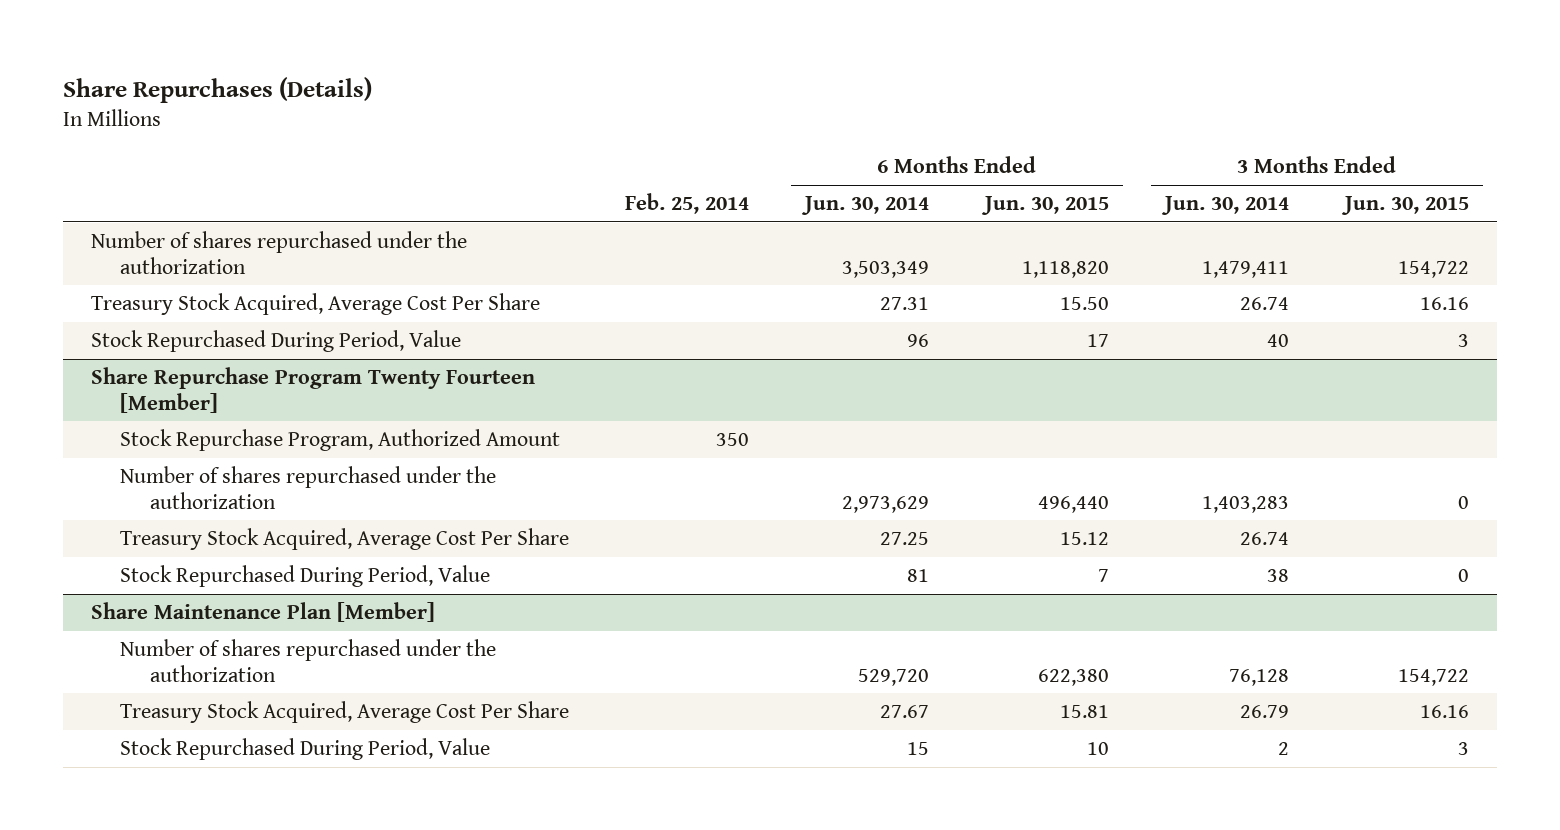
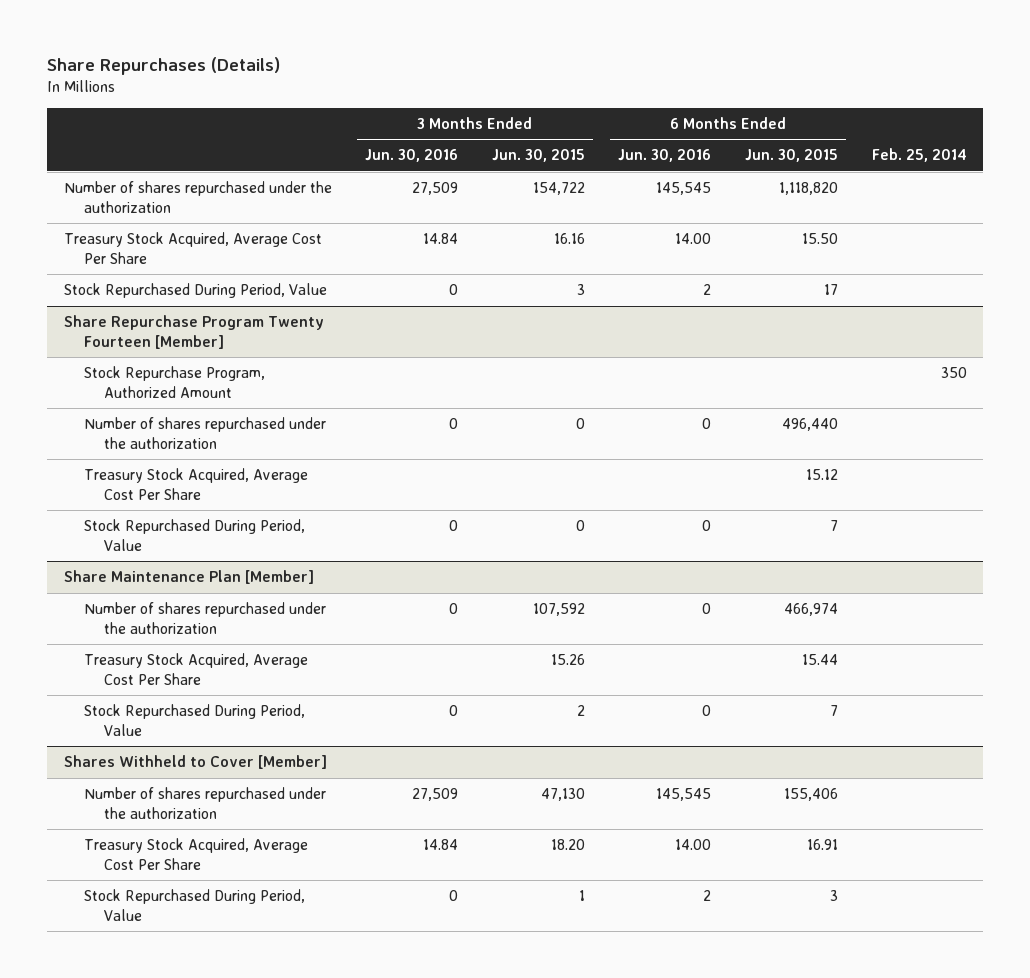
- | Feb. 25, 2014 | 6 Months Ended Jun. 30, 2014 | 6 Months Ended Jun. 30, 2015 | 3 Months Ended Jun. 30, 2014 | 3 Months Ended Jun. 30, 2015
+ | 3 Months Ended Jun. 30, 2016 | 3 Months Ended Jun. 30, 2015 | 6 Months Ended Jun. 30, 2016 | 6 Months Ended Jun. 30, 2015 | Feb. 25, 2014
@ Share Maintenance Plan [Member]
- Number of shares repurchased under the authorization | | 529,720 | 622,380 | 76,128 | 154,722
- Treasury Stock Acquired, Average Cost Per Share | | 27.67 | 15.81 | 26.79 | 16.16
- Stock Repurchased During Period, Value | | 15 | 10 | 2 | 3
+ Number of shares repurchased under the authorization | 0 | 107,592 | 0 | 466,974 |
+ Treasury Stock Acquired, Average Cost Per Share | | 15.26 | | 15.44 |
+ Stock Repurchased During Period, Value | 0 | 2 | 0 | 7 |
+ Shares Withheld to Cover [Member]
+ Number of shares repurchased under the authorization | 27,509 | 47,130 | 145,545 | 155,406 |
+ Treasury Stock Acquired, Average Cost Per Share | 14.84 | 18.20 | 14.00 | 16.91 |
+ Stock Repurchased During Period, Value | 0 | 1 | 2 | 3 |

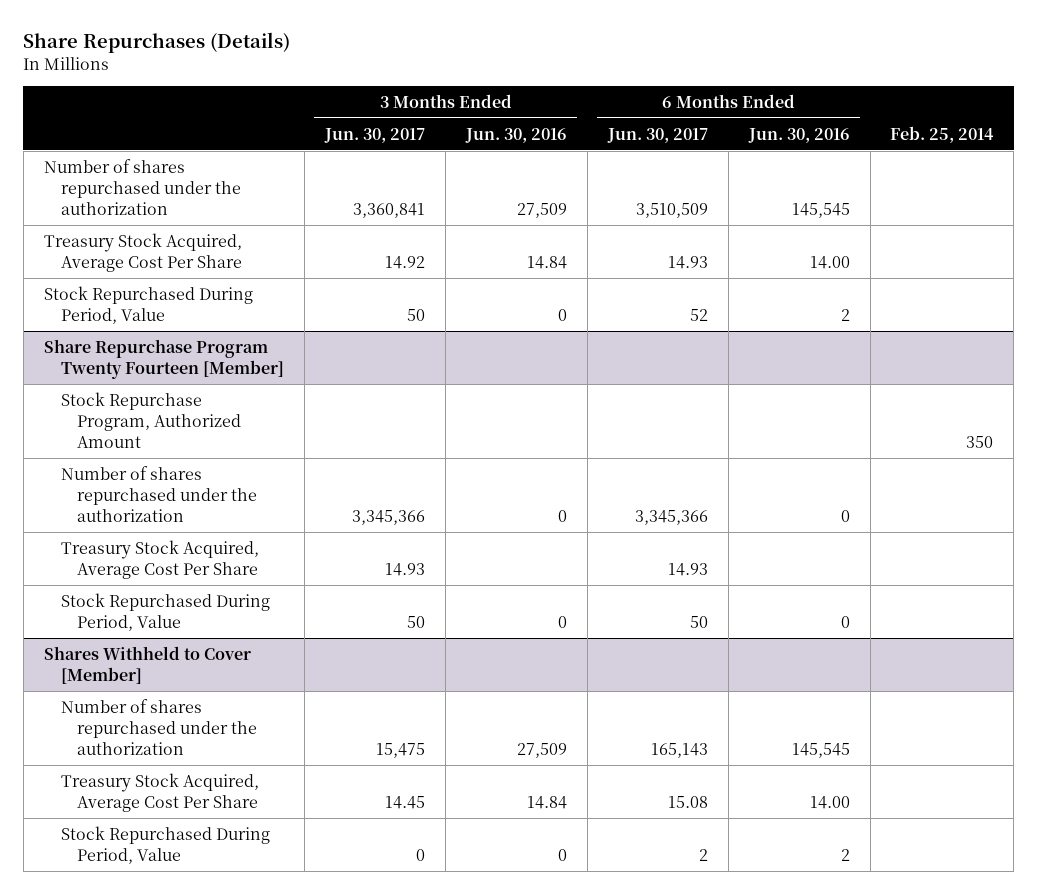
- | 3 Months Ended Jun. 30, 2016 | 3 Months Ended Jun. 30, 2015 | 6 Months Ended Jun. 30, 2016 | 6 Months Ended Jun. 30, 2015 | Feb. 25, 2014
+ | 3 Months Ended Jun. 30, 2017 | 3 Months Ended Jun. 30, 2016 | 6 Months Ended Jun. 30, 2017 | 6 Months Ended Jun. 30, 2016 | Feb. 25, 2014
- Share Maintenance Plan [Member]
- Number of shares repurchased under the authorization | 0 | 107,592 | 0 | 466,974 |
- Treasury Stock Acquired, Average Cost Per Share | | 15.26 | | 15.44 |
- Stock Repurchased During Period, Value | 0 | 2 | 0 | 7 |

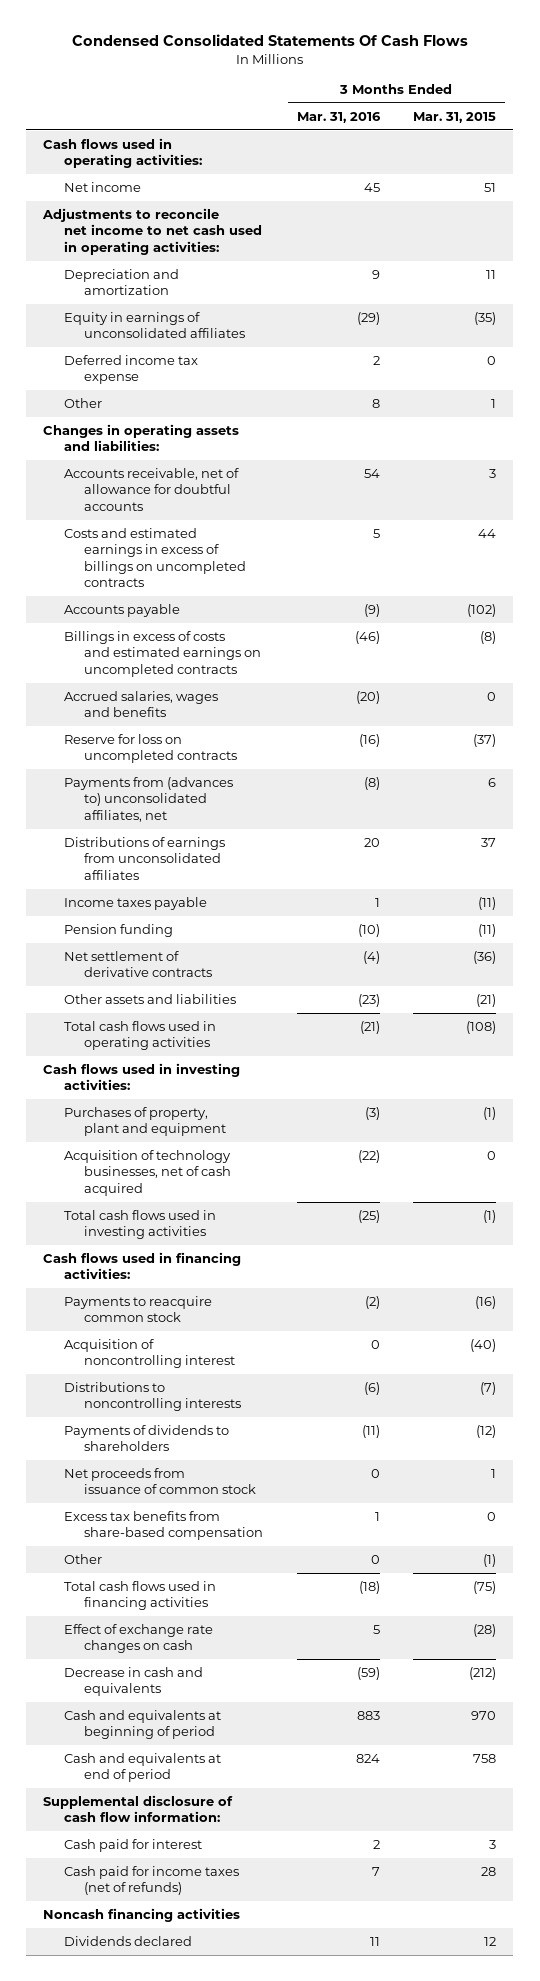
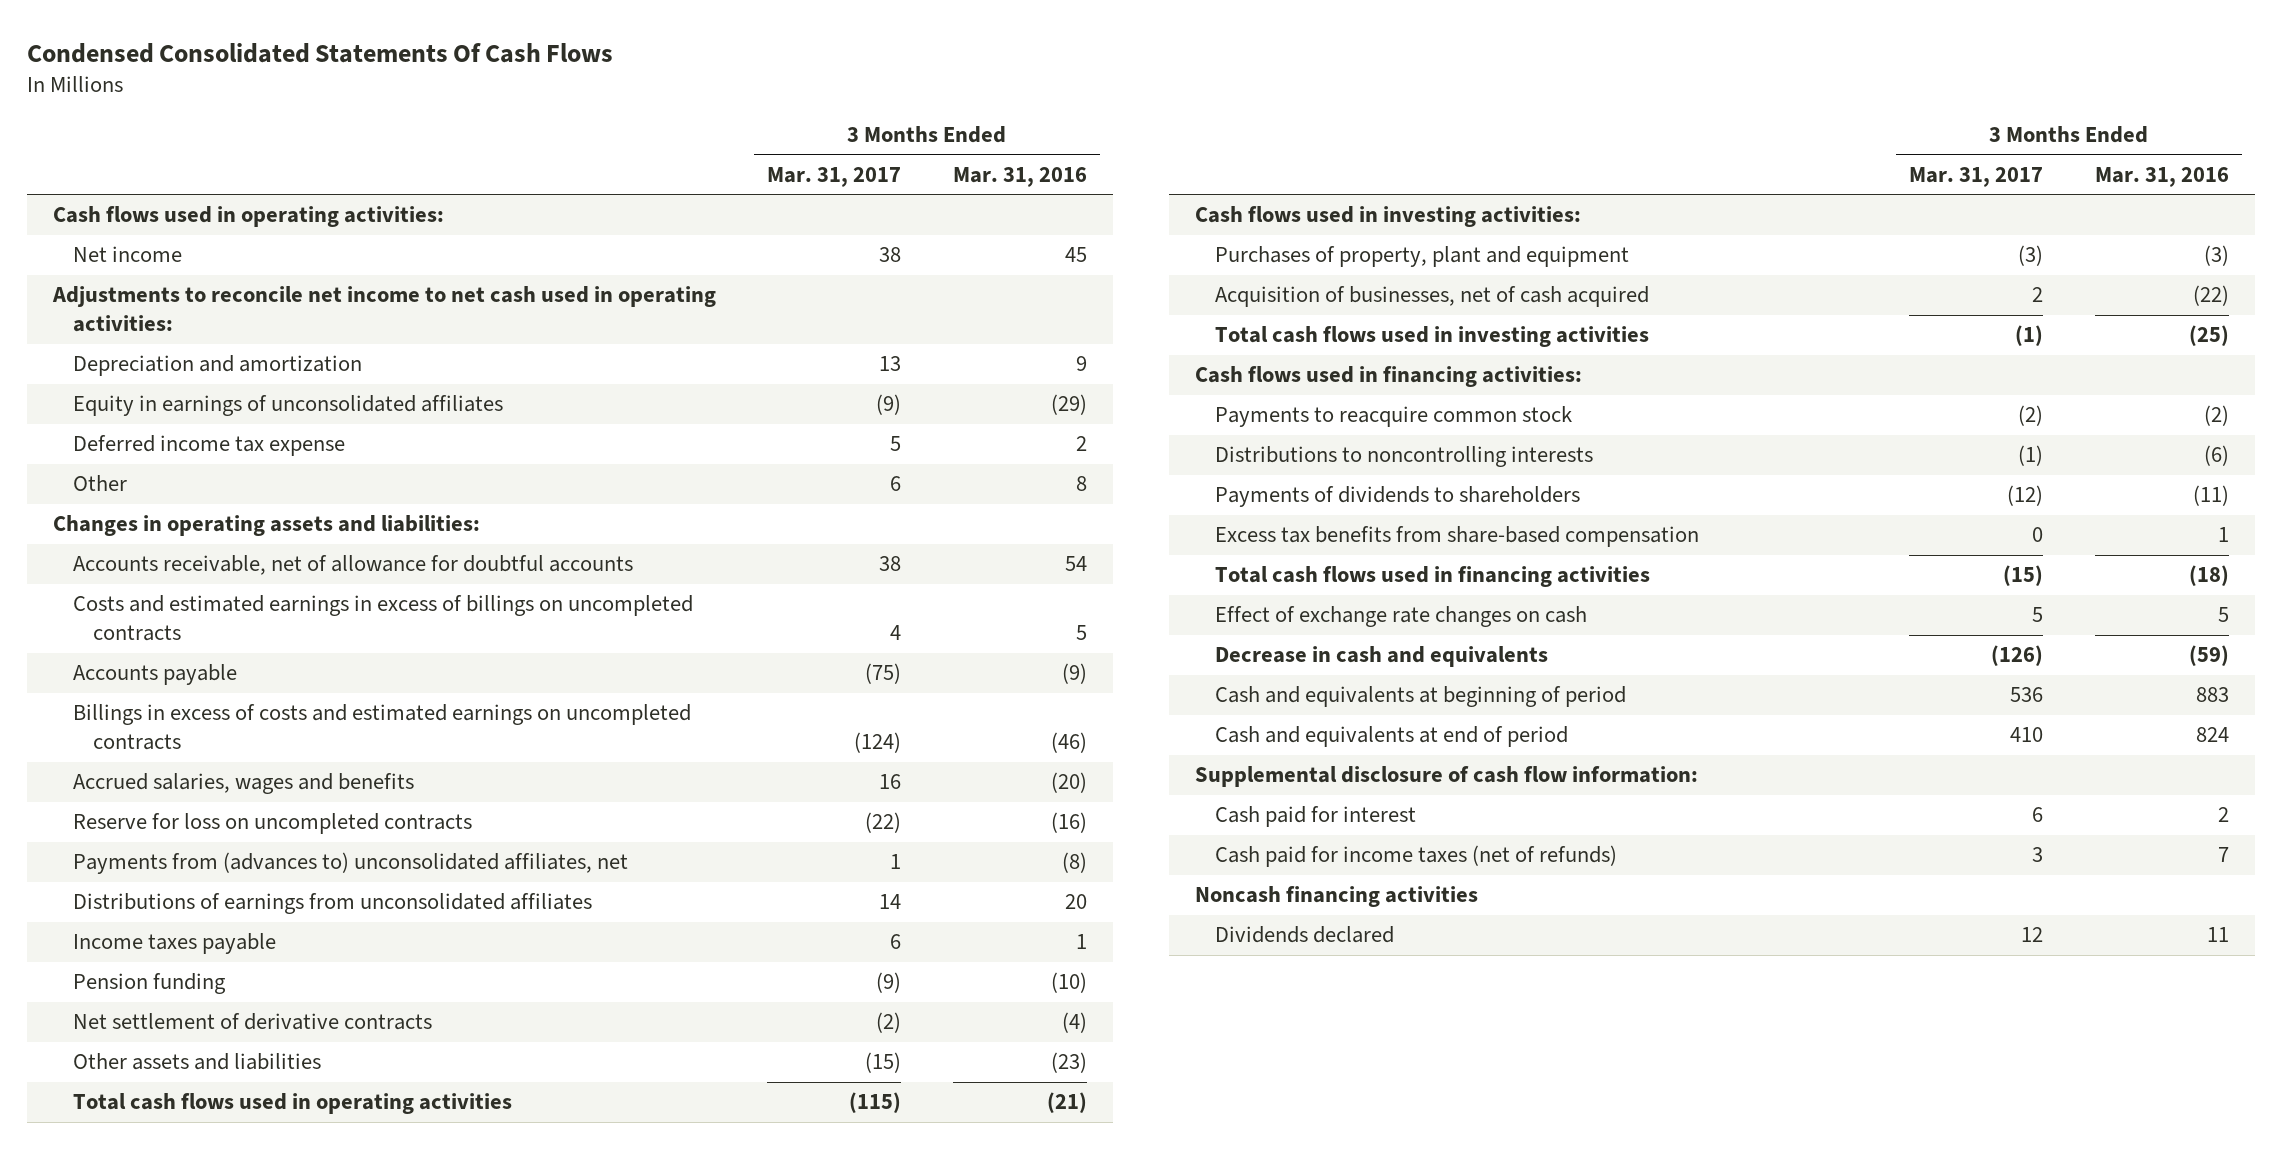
- | 3 Months Ended Mar. 31, 2016 | 3 Months Ended Mar. 31, 2015
+ | 3 Months Ended Mar. 31, 2017 | 3 Months Ended Mar. 31, 2016
- Acquisition of technology businesses, net of cash acquired | (22) | 0
+ Acquisition of businesses, net of cash acquired | 2 | (22)
- Acquisition of noncontrolling interest | 0 | (40)
- Net proceeds from issuance of common stock | 0 | 1
- Other | 0 | (1)

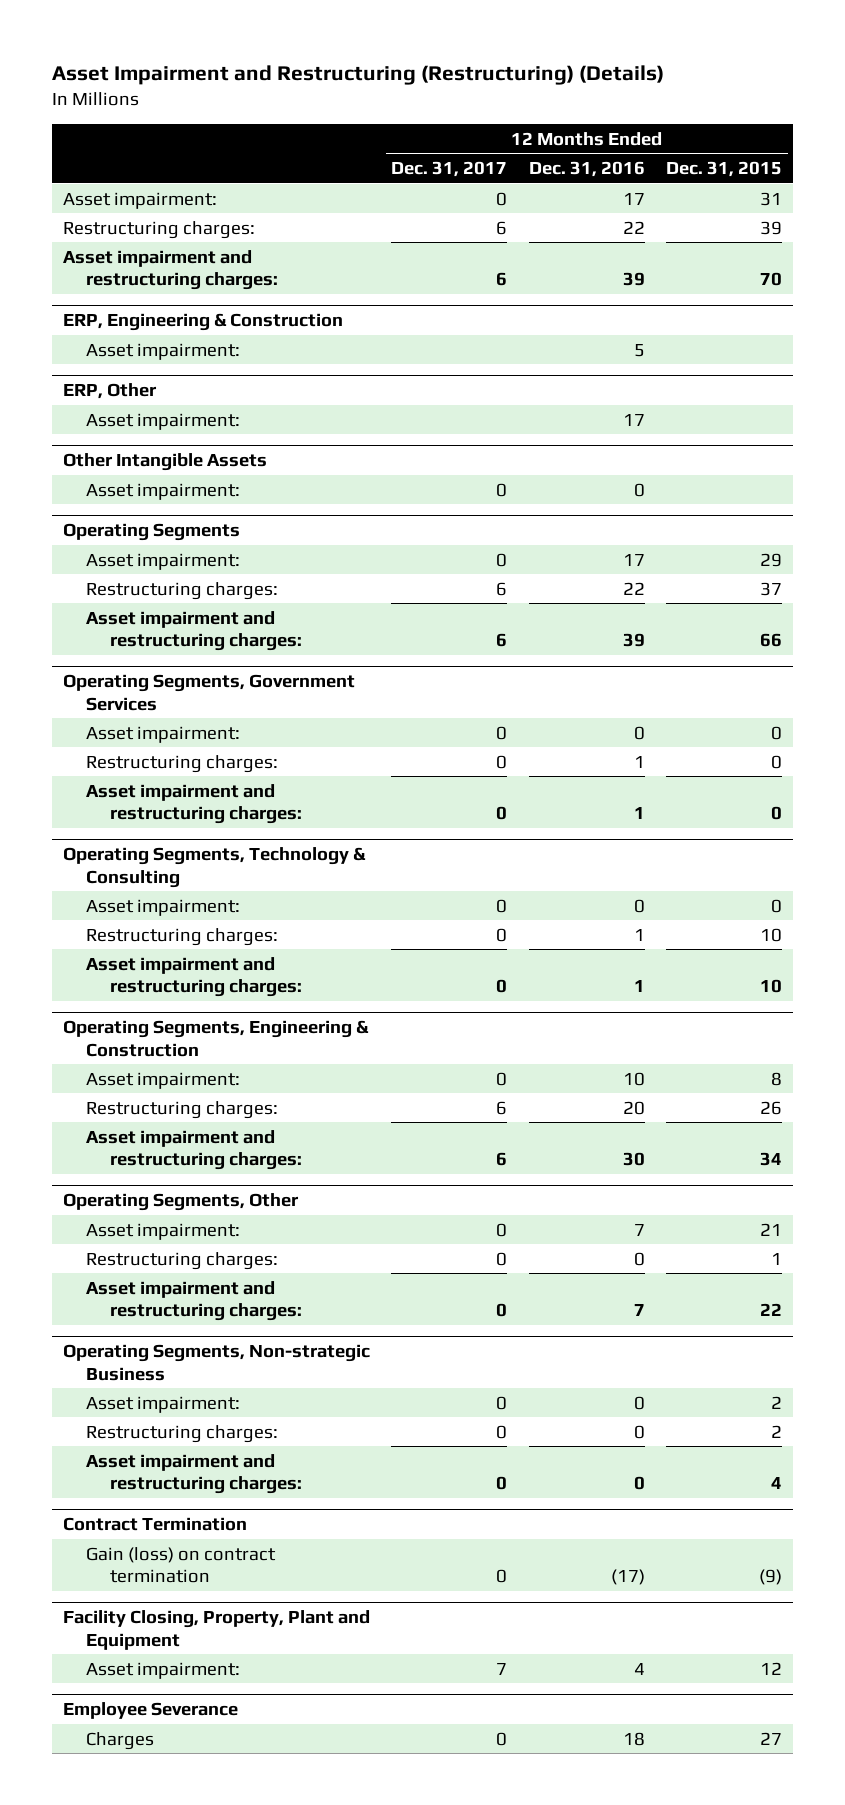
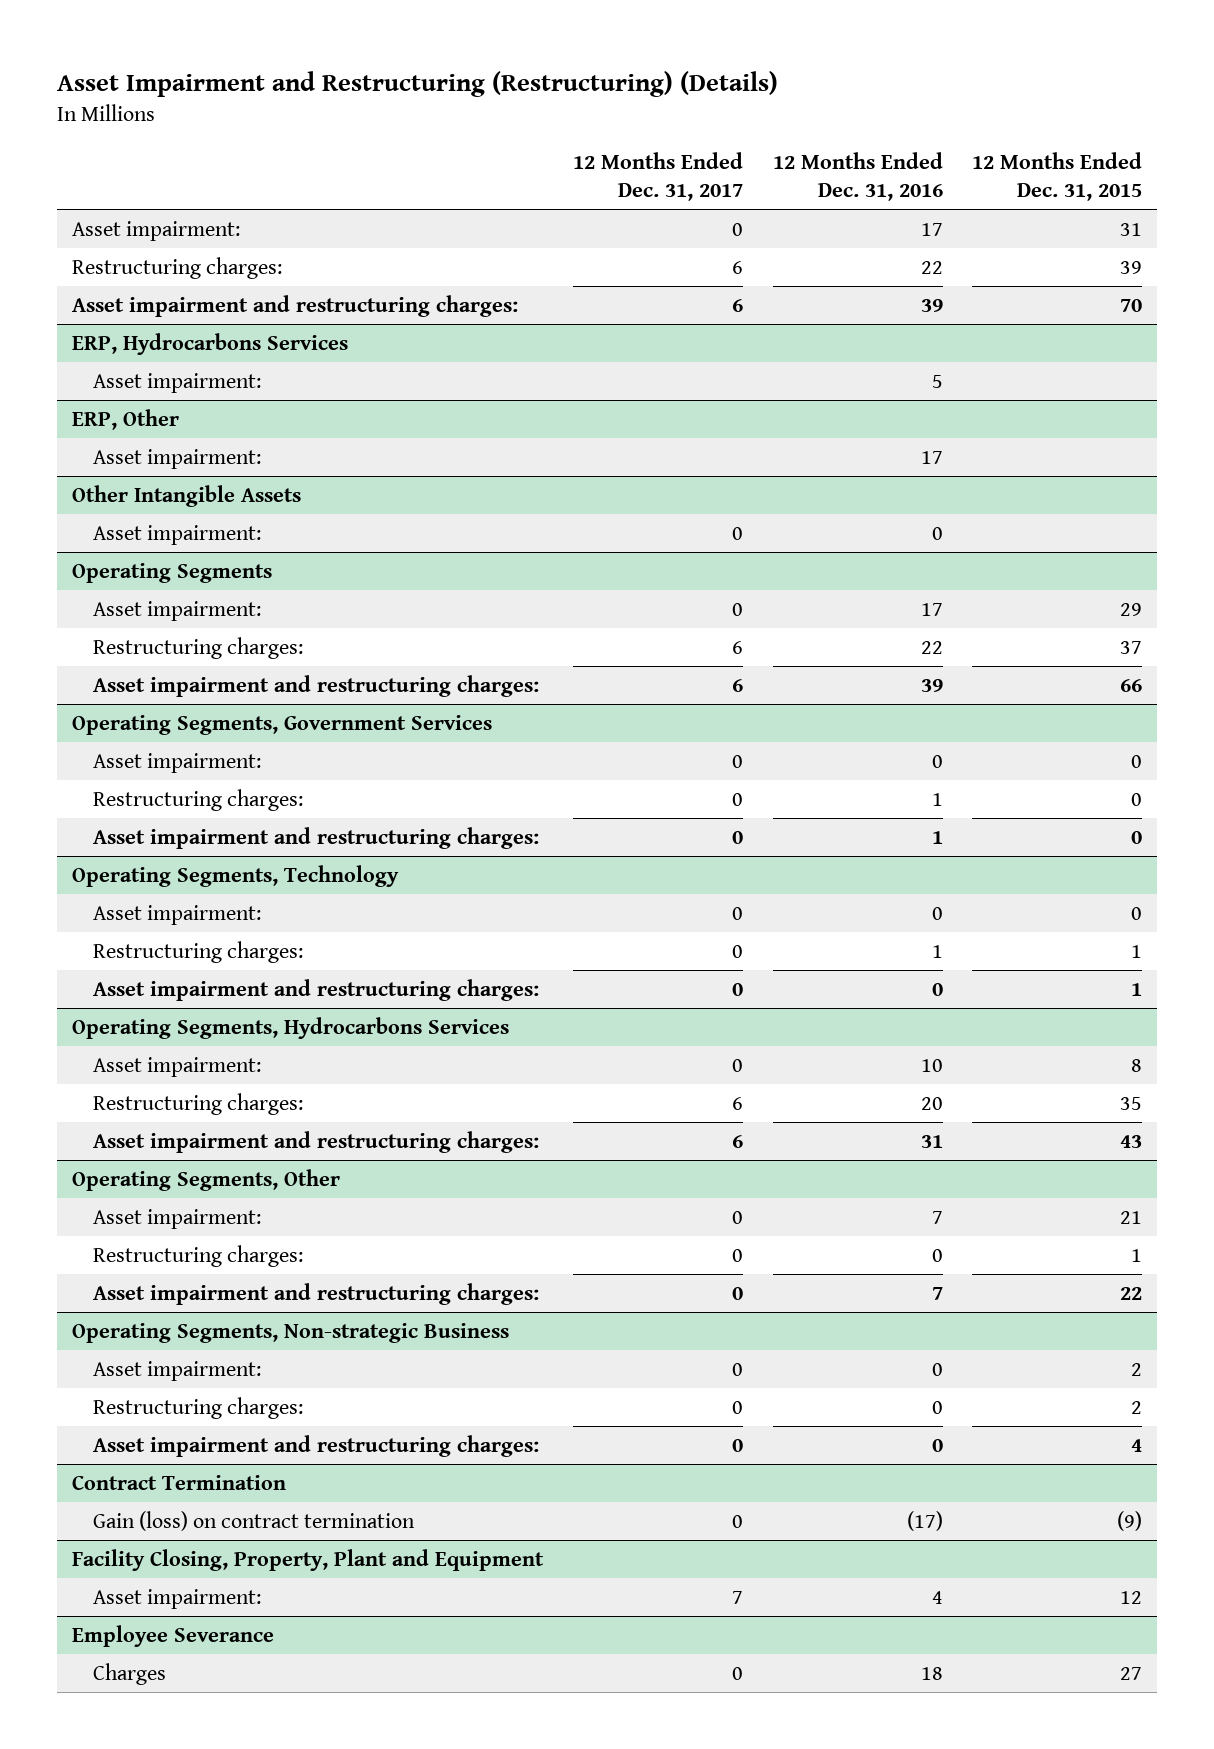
- ERP, Engineering & Construction
+ ERP, Hydrocarbons Services
- Operating Segments, Technology & Consulting
+ Operating Segments, Technology
- Restructuring charges: | 0 | 1 | 10
- Asset impairment and restructuring charges: | 0 | 1 | 10
- Operating Segments, Engineering & Construction
+ Restructuring charges: | 0 | 1 | 1
+ Asset impairment and restructuring charges: | 0 | 0 | 1
+ Operating Segments, Hydrocarbons Services
- Restructuring charges: | 6 | 20 | 26
- Asset impairment and restructuring charges: | 6 | 30 | 34
+ Restructuring charges: | 6 | 20 | 35
+ Asset impairment and restructuring charges: | 6 | 31 | 43

